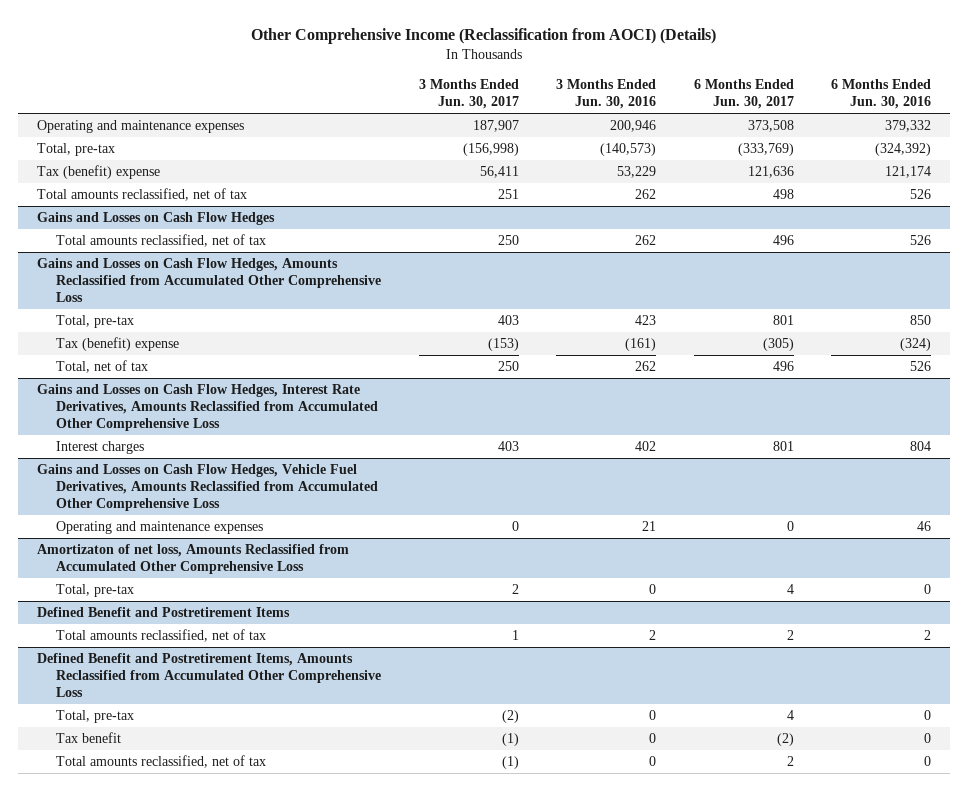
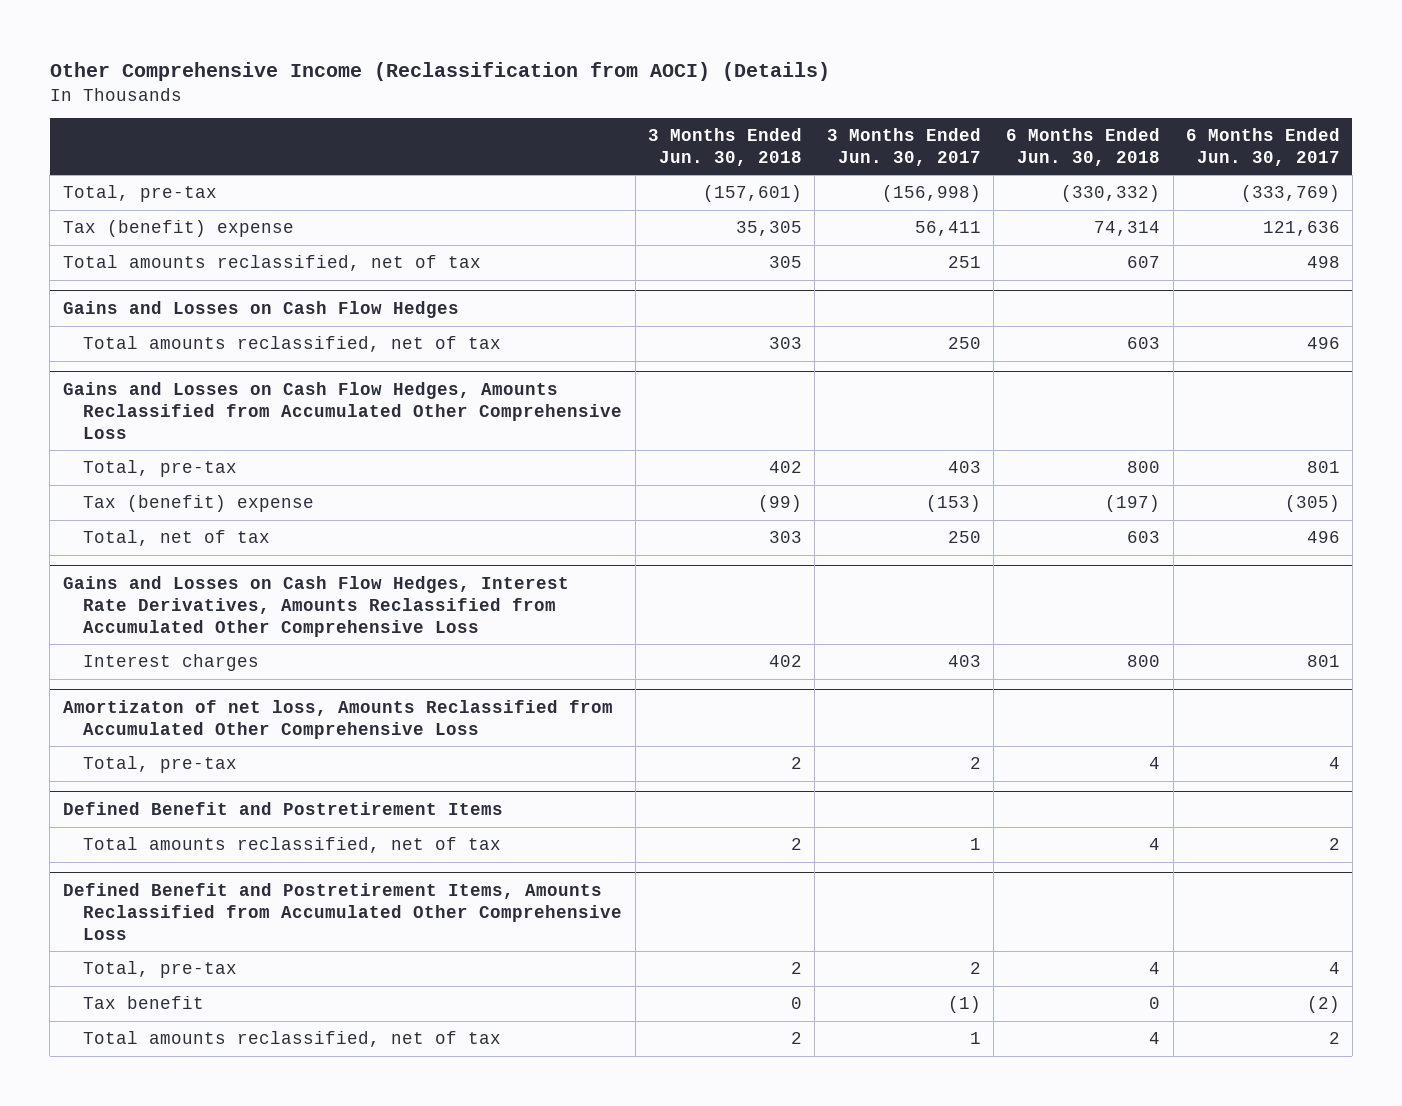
- | 3 Months Ended Jun. 30, 2017 | 3 Months Ended Jun. 30, 2016 | 6 Months Ended Jun. 30, 2017 | 6 Months Ended Jun. 30, 2016
+ | 3 Months Ended Jun. 30, 2018 | 3 Months Ended Jun. 30, 2017 | 6 Months Ended Jun. 30, 2018 | 6 Months Ended Jun. 30, 2017
- Operating and maintenance expenses | 187,907 | 200,946 | 373,508 | 379,332
- Gains and Losses on Cash Flow Hedges, Vehicle Fuel Derivatives, Amounts Reclassified from Accumulated Other Comprehensive Loss
- Operating and maintenance expenses | 0 | 21 | 0 | 46
@ Defined Benefit and Postretirement Items, Amounts Reclassified from Accumulated Other Comprehensive Loss
- Total, pre-tax | (2) | 0 | 4 | 0
+ Total, pre-tax | 2 | 2 | 4 | 4
- Total amounts reclassified, net of tax | (1) | 0 | 2 | 0
+ Total amounts reclassified, net of tax | 2 | 1 | 4 | 2

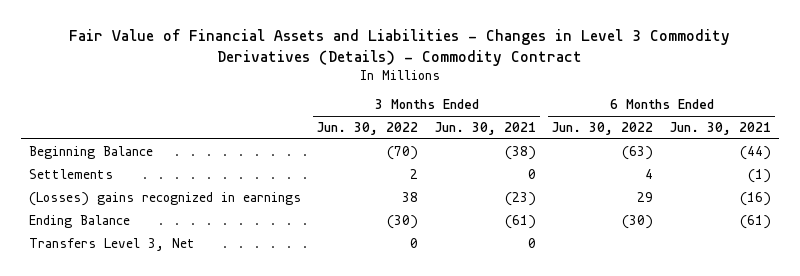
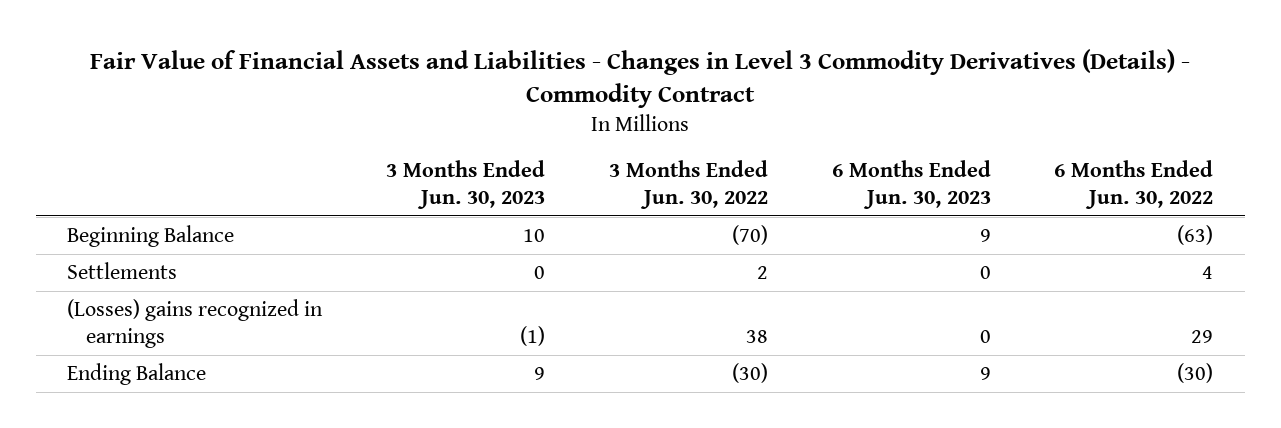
- | 3 Months Ended Jun. 30, 2022 | 3 Months Ended Jun. 30, 2021 | 6 Months Ended Jun. 30, 2022 | 6 Months Ended Jun. 30, 2021
+ | 3 Months Ended Jun. 30, 2023 | 3 Months Ended Jun. 30, 2022 | 6 Months Ended Jun. 30, 2023 | 6 Months Ended Jun. 30, 2022
- Transfers Level 3, Net | 0 | 0 | |

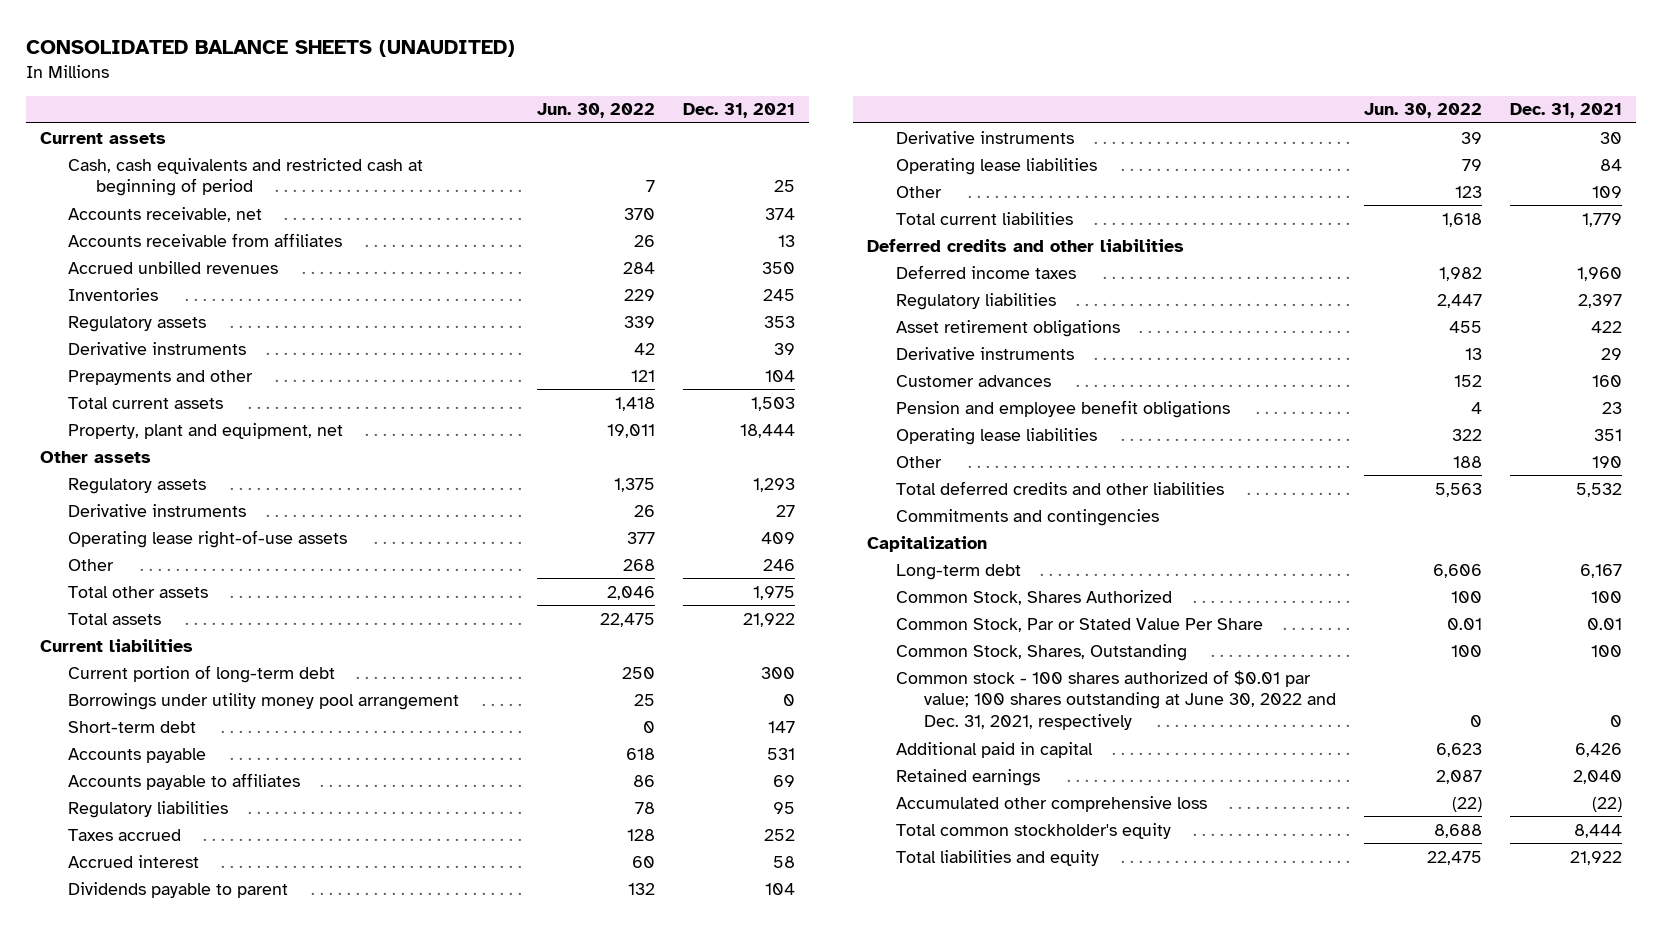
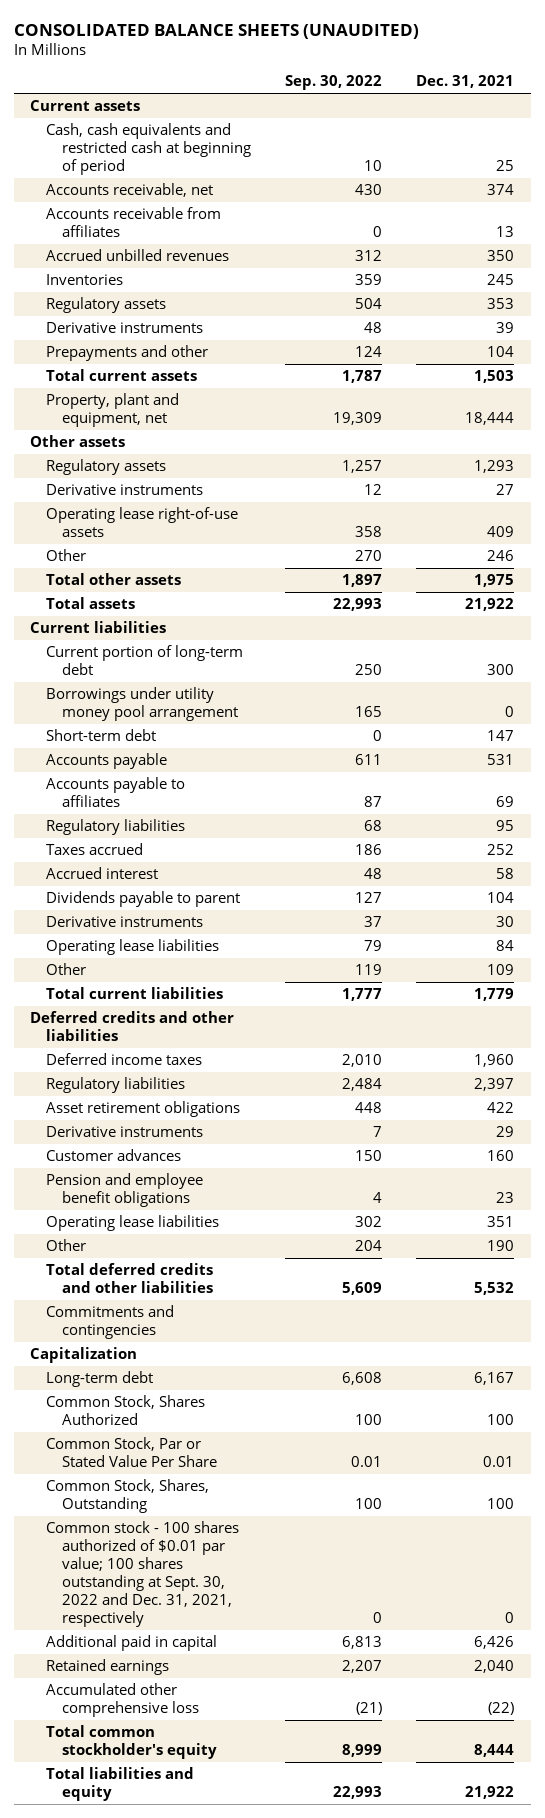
- | Jun. 30, 2022 | Dec. 31, 2021
+ | Sep. 30, 2022 | Dec. 31, 2021
- Common stock - 100 shares authorized of $0.01 par value; 100 shares outstanding at June 30, 2022 and Dec. 31, 2021, respectively | 0 | 0
+ Common stock - 100 shares authorized of $0.01 par value; 100 shares outstanding at Sept. 30, 2022 and Dec. 31, 2021, respectively | 0 | 0

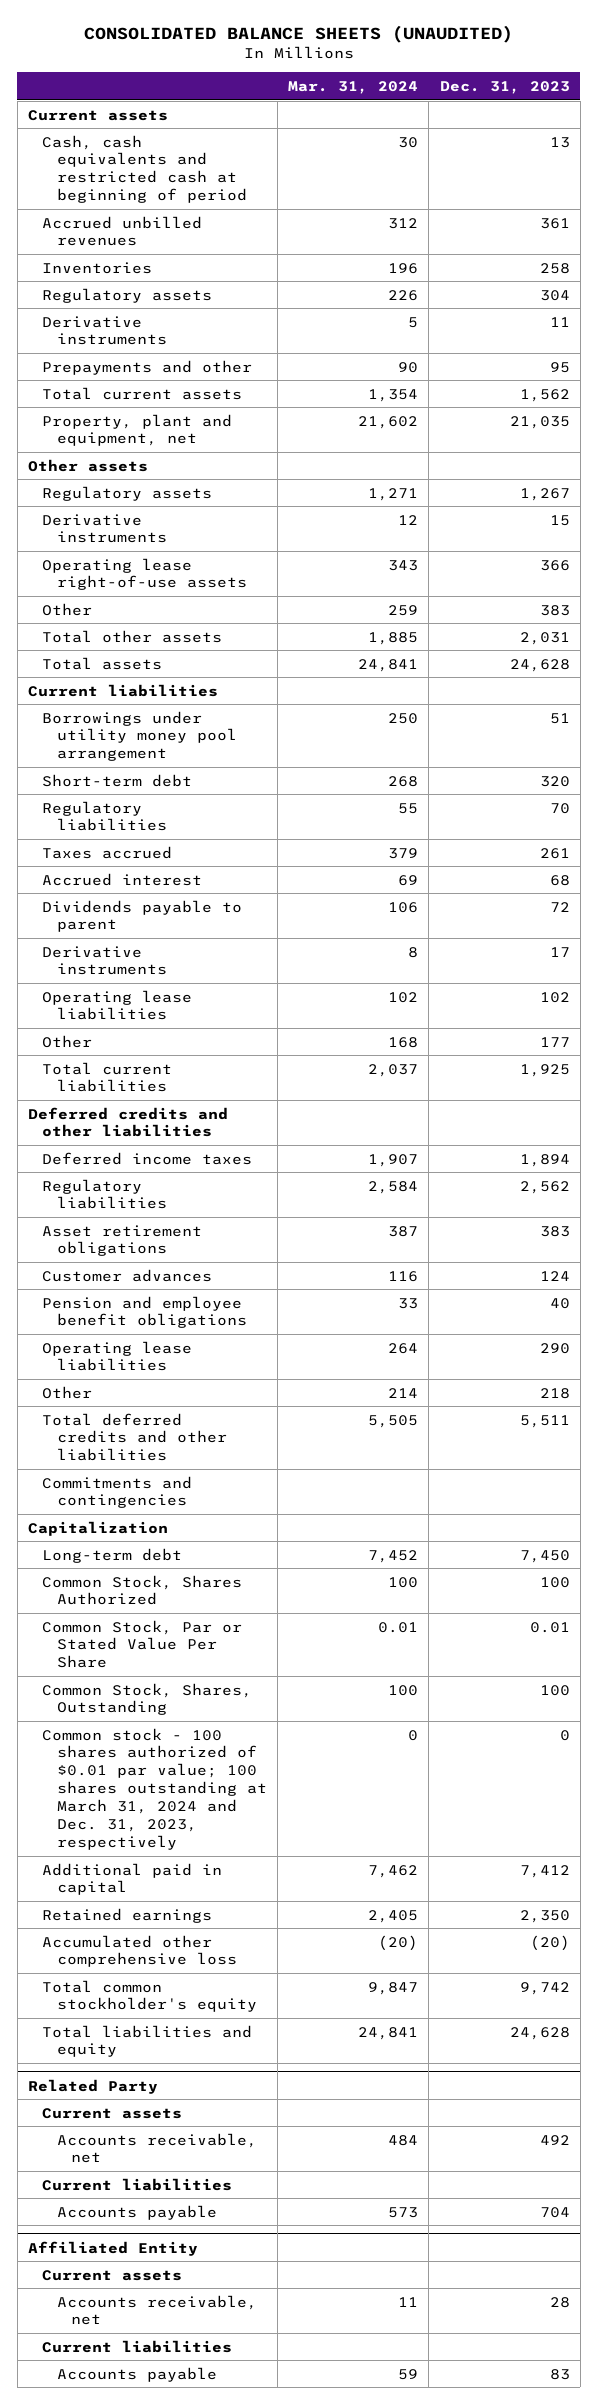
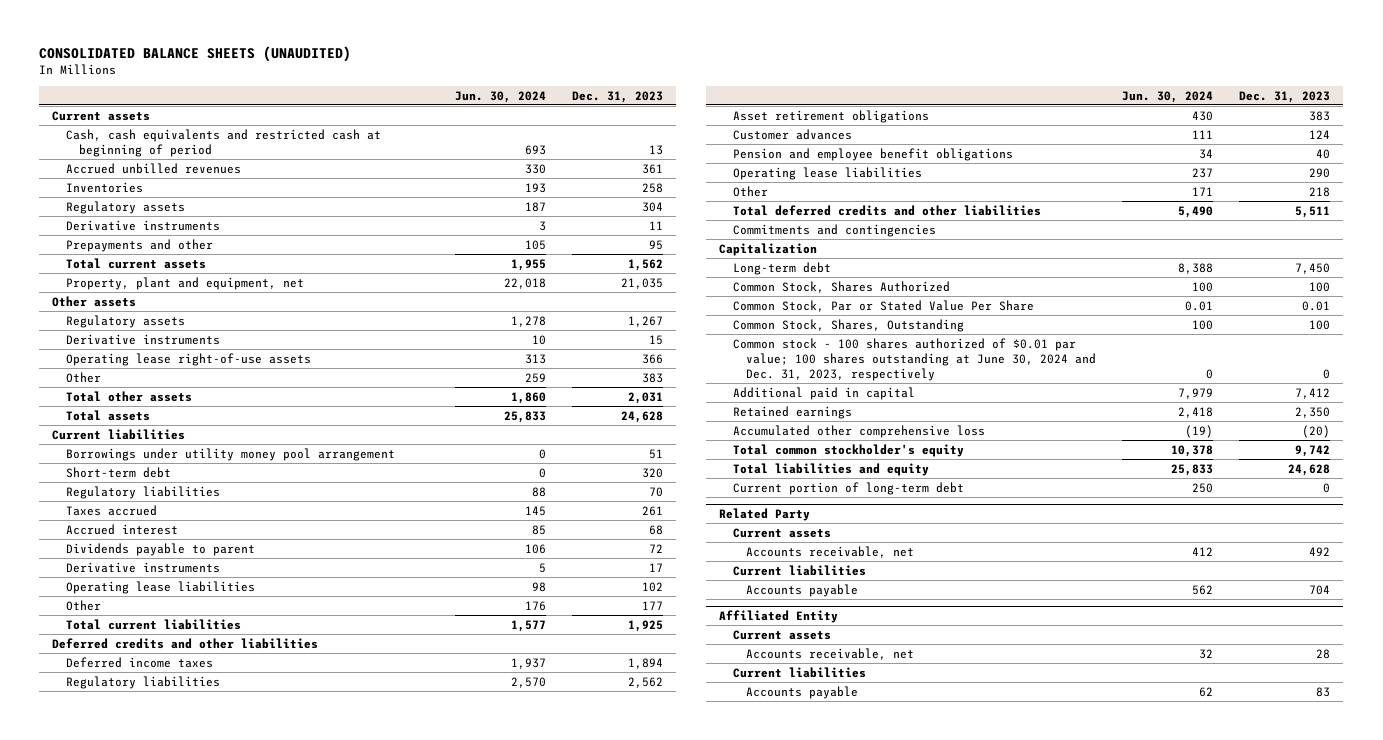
- | Mar. 31, 2024 | Dec. 31, 2023
+ | Jun. 30, 2024 | Dec. 31, 2023
- Common stock - 100 shares authorized of $0.01 par value; 100 shares outstanding at March 31, 2024 and Dec. 31, 2023, respectively | 0 | 0
+ Common stock - 100 shares authorized of $0.01 par value; 100 shares outstanding at June 30, 2024 and Dec. 31, 2023, respectively | 0 | 0
+ Current portion of long-term debt | 250 | 0

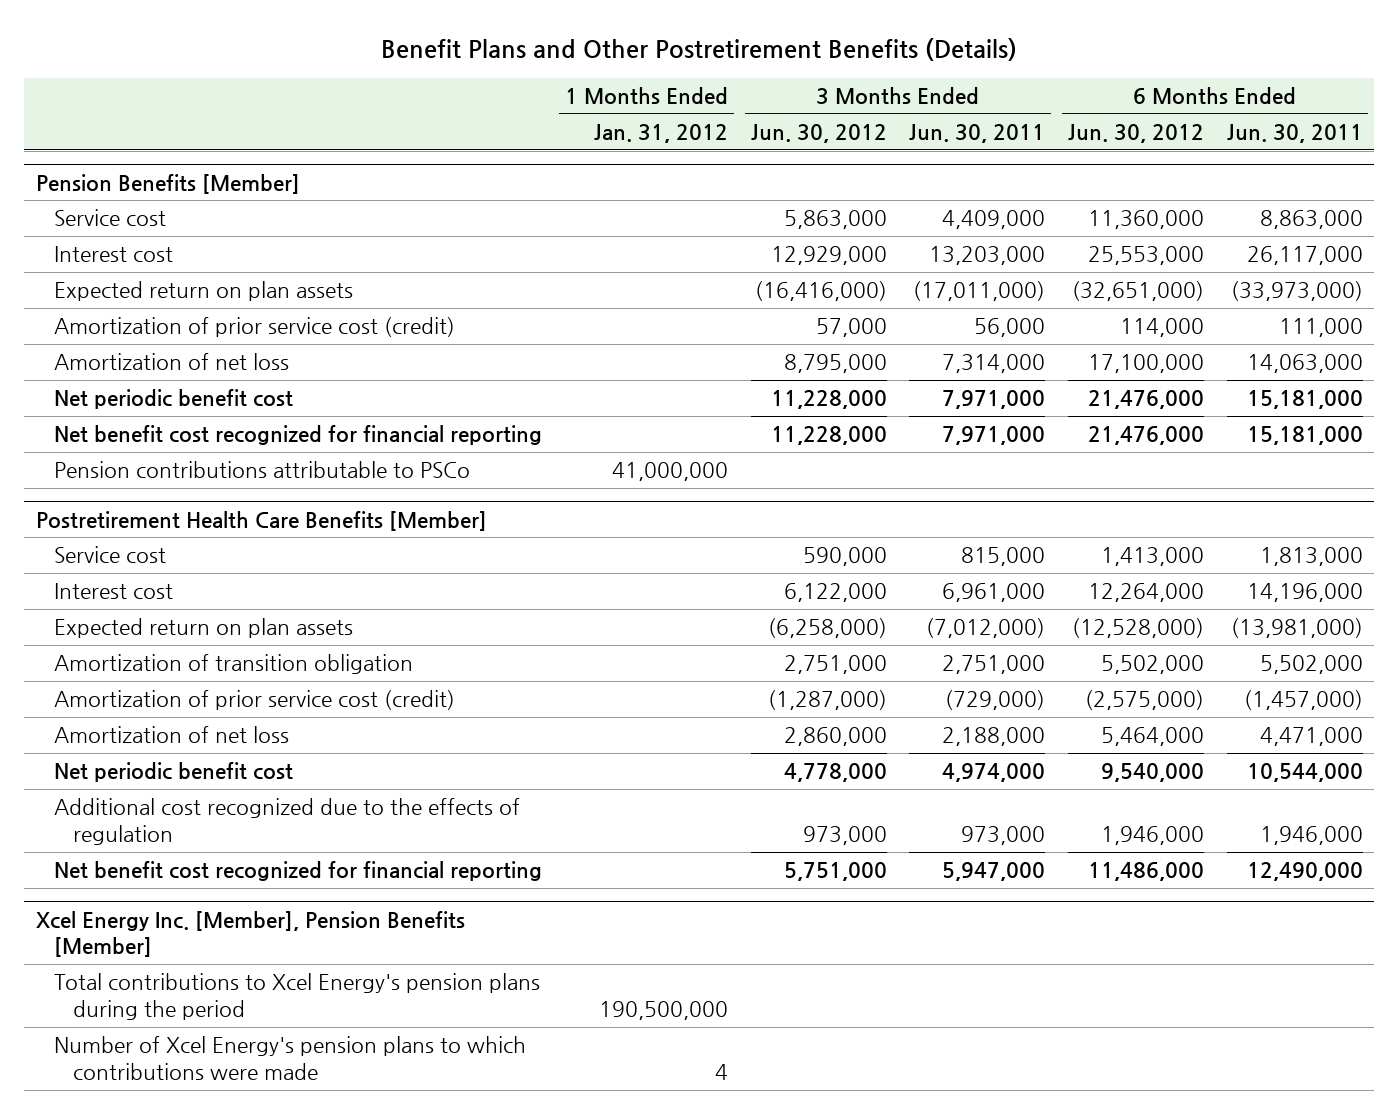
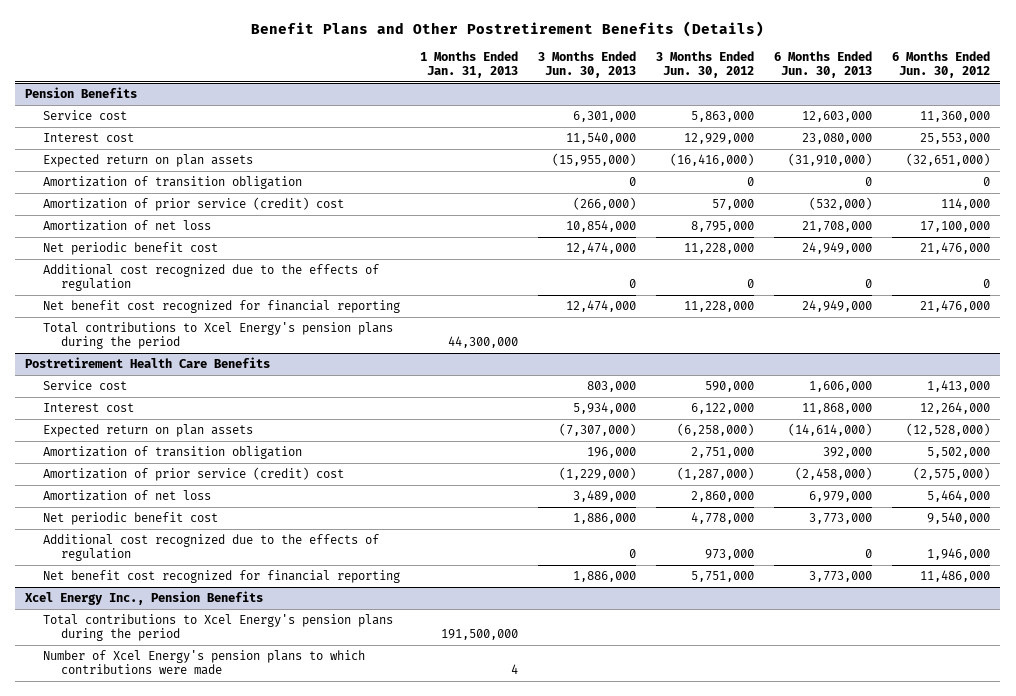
- | 1 Months Ended Jan. 31, 2012 | 3 Months Ended Jun. 30, 2012 | 3 Months Ended Jun. 30, 2011 | 6 Months Ended Jun. 30, 2012 | 6 Months Ended Jun. 30, 2011
+ | 1 Months Ended Jan. 31, 2013 | 3 Months Ended Jun. 30, 2013 | 3 Months Ended Jun. 30, 2012 | 6 Months Ended Jun. 30, 2013 | 6 Months Ended Jun. 30, 2012
- Pension Benefits [Member]
+ Pension Benefits
- Amortization of prior service cost (credit) | | 57,000 | 56,000 | 114,000 | 111,000
+ Amortization of transition obligation | | 0 | 0 | 0 | 0
+ Amortization of prior service (credit) cost | | (266,000) | 57,000 | (532,000) | 114,000
+ Additional cost recognized due to the effects of regulation | | 0 | 0 | 0 | 0
- Pension contributions attributable to PSCo | 41,000,000 | | | |
- Postretirement Health Care Benefits [Member]
+ Total contributions to Xcel Energy's pension plans during the period | 44,300,000 | | | |
+ Postretirement Health Care Benefits
- Amortization of prior service cost (credit) | | (1,287,000) | (729,000) | (2,575,000) | (1,457,000)
+ Amortization of prior service (credit) cost | | (1,229,000) | (1,287,000) | (2,458,000) | (2,575,000)
- Xcel Energy Inc. [Member], Pension Benefits [Member]
+ Xcel Energy Inc., Pension Benefits

